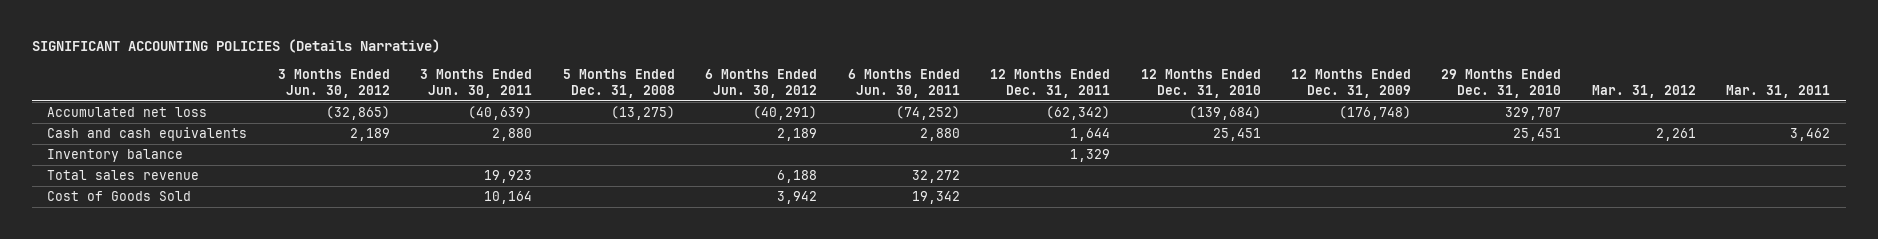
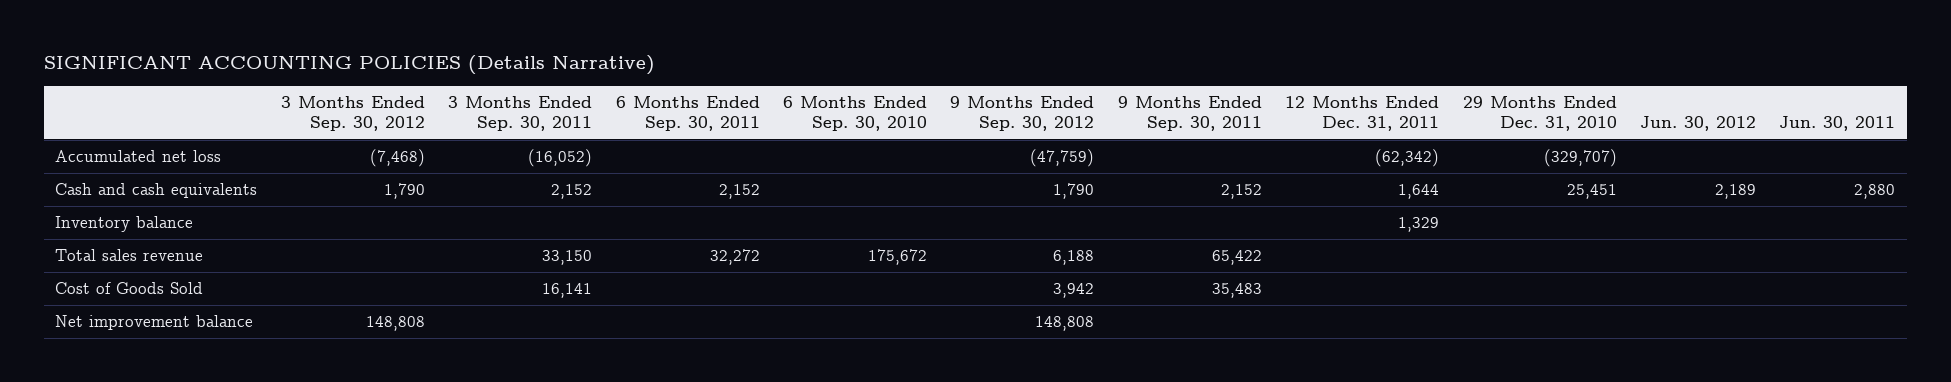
- | 3 Months Ended Jun. 30, 2012 | 3 Months Ended Jun. 30, 2011 | 5 Months Ended Dec. 31, 2008 | 6 Months Ended Jun. 30, 2012 | 6 Months Ended Jun. 30, 2011 | 12 Months Ended Dec. 31, 2011 | 12 Months Ended Dec. 31, 2010 | 12 Months Ended Dec. 31, 2009 | 29 Months Ended Dec. 31, 2010 | Mar. 31, 2012 | Mar. 31, 2011
+ | 3 Months Ended Sep. 30, 2012 | 3 Months Ended Sep. 30, 2011 | 6 Months Ended Sep. 30, 2011 | 6 Months Ended Sep. 30, 2010 | 9 Months Ended Sep. 30, 2012 | 9 Months Ended Sep. 30, 2011 | 12 Months Ended Dec. 31, 2011 | 29 Months Ended Dec. 31, 2010 | Jun. 30, 2012 | Jun. 30, 2011
- Accumulated net loss | (32,865) | (40,639) | (13,275) | (40,291) | (74,252) | (62,342) | (139,684) | (176,748) | 329,707 | |
+ Accumulated net loss | (7,468) | (16,052) | | | (47,759) | | (62,342) | (329,707) | |
+ Net improvement balance | 148,808 | | | | 148,808 | | | | |

